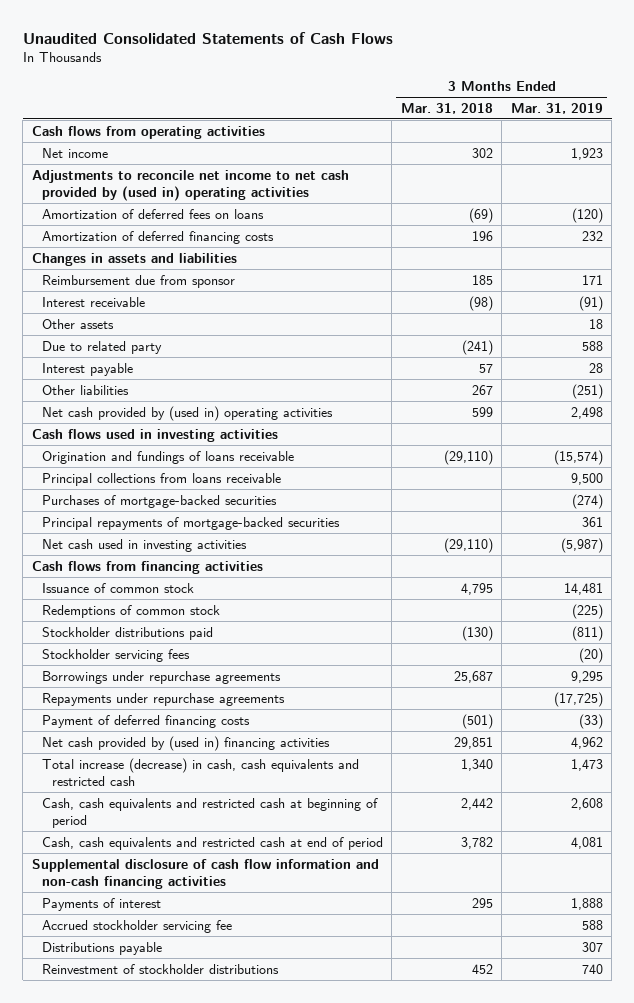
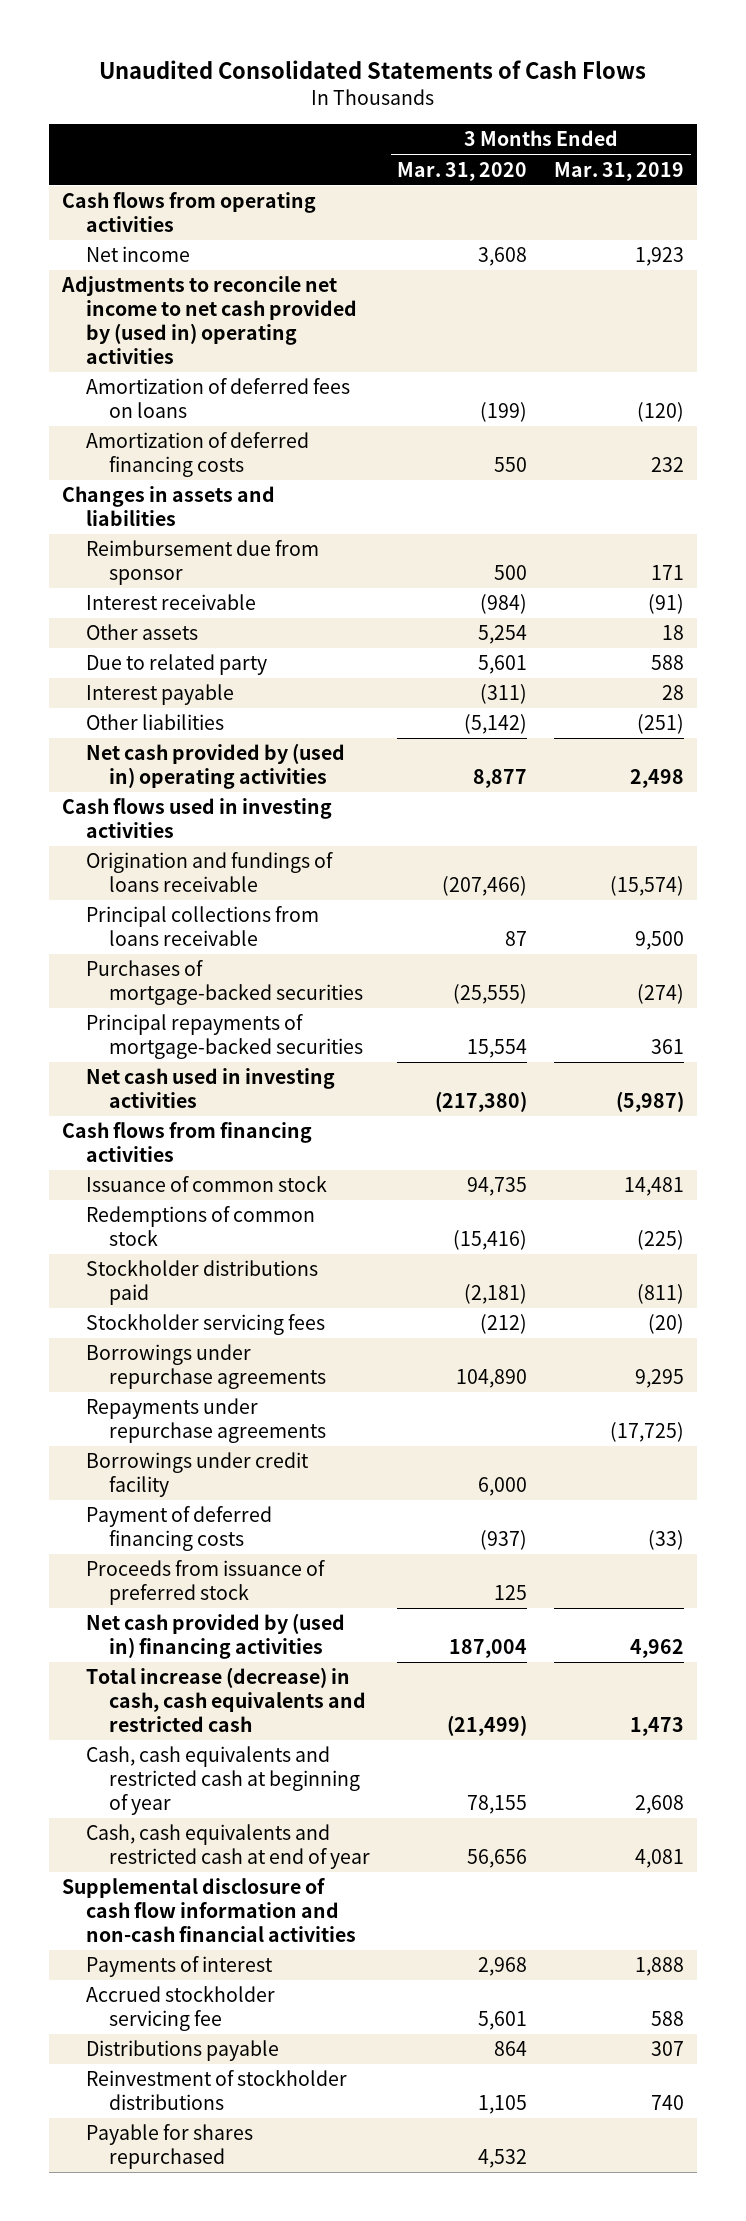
- | 3 Months Ended Mar. 31, 2018 | 3 Months Ended Mar. 31, 2019
+ | 3 Months Ended Mar. 31, 2020 | 3 Months Ended Mar. 31, 2019
+ Borrowings under credit facility | 6,000 |
+ Proceeds from issuance of preferred stock | 125 |
- Cash, cash equivalents and restricted cash at beginning of period | 2,442 | 2,608
- Cash, cash equivalents and restricted cash at end of period | 3,782 | 4,081
- Supplemental disclosure of cash flow information and non-cash financing activities
+ Cash, cash equivalents and restricted cash at beginning of year | 78,155 | 2,608
+ Cash, cash equivalents and restricted cash at end of year | 56,656 | 4,081
+ Supplemental disclosure of cash flow information and non-cash financial activities
+ Payable for shares repurchased | 4,532 |

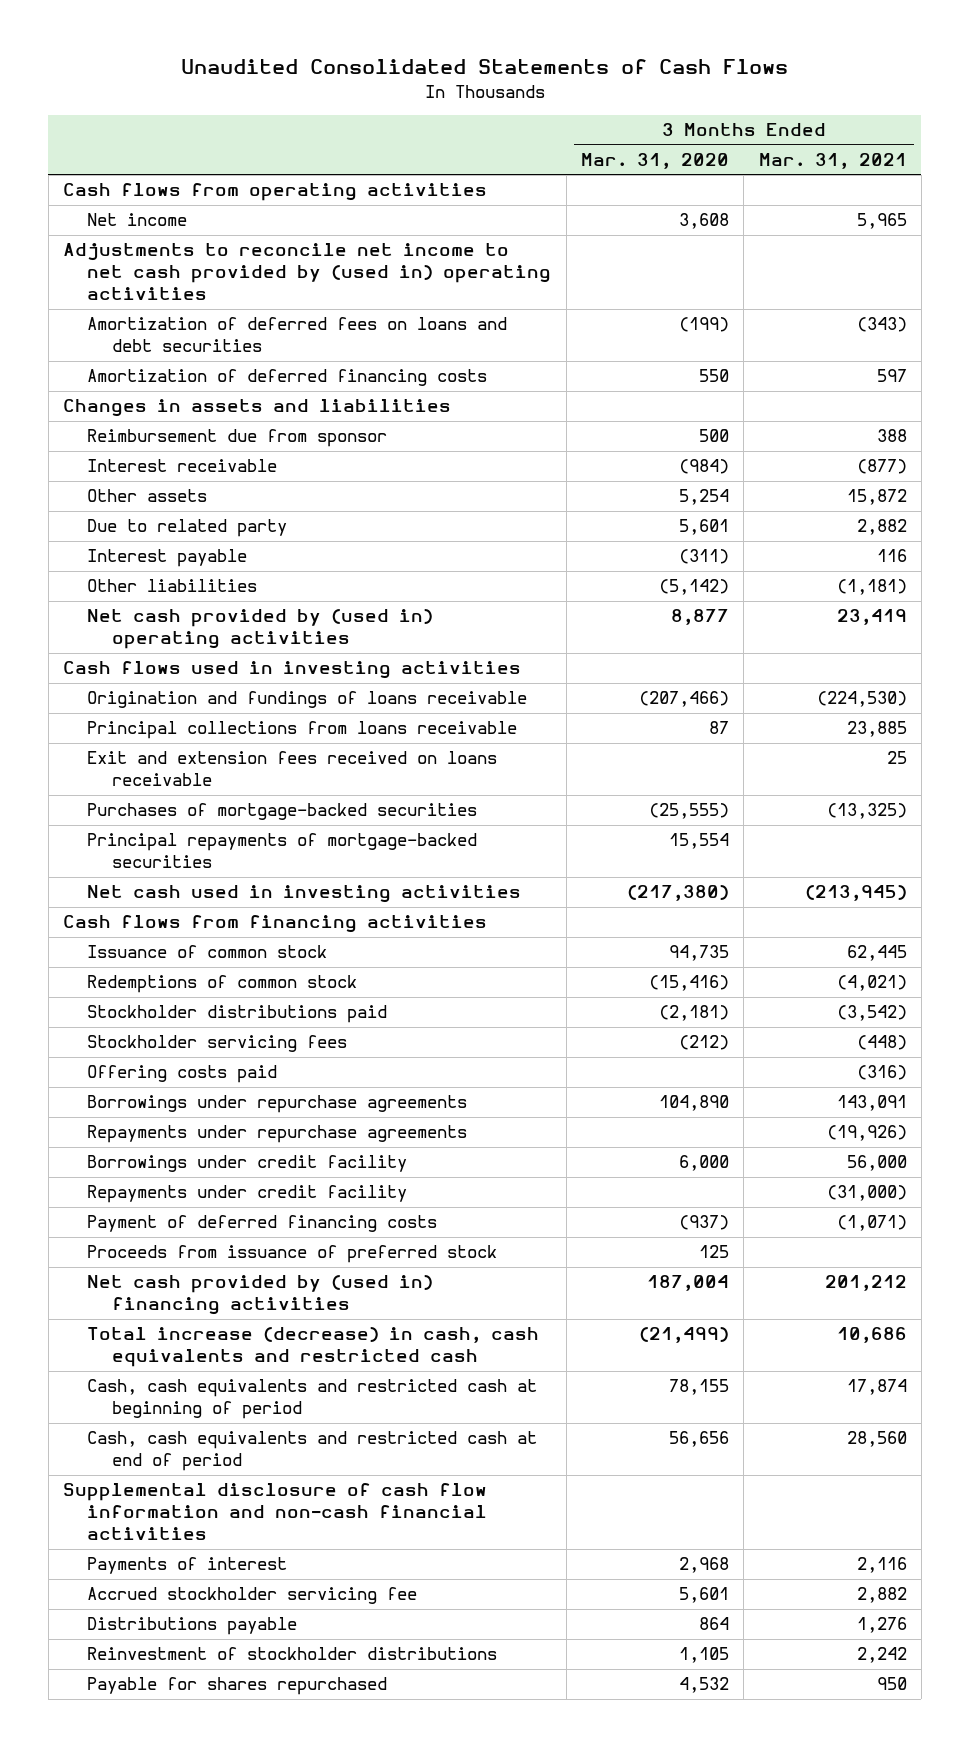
- | 3 Months Ended Mar. 31, 2020 | 3 Months Ended Mar. 31, 2019
+ | 3 Months Ended Mar. 31, 2020 | 3 Months Ended Mar. 31, 2021
- Amortization of deferred fees on loans | (199) | (120)
+ Amortization of deferred fees on loans and debt securities | (199) | (343)
+ Exit and extension fees received on loans receivable | | 25
+ Offering costs paid | | (316)
+ Repayments under credit facility | | (31,000)
- Cash, cash equivalents and restricted cash at beginning of year | 78,155 | 2,608
- Cash, cash equivalents and restricted cash at end of year | 56,656 | 4,081
+ Cash, cash equivalents and restricted cash at beginning of period | 78,155 | 17,874
+ Cash, cash equivalents and restricted cash at end of period | 56,656 | 28,560

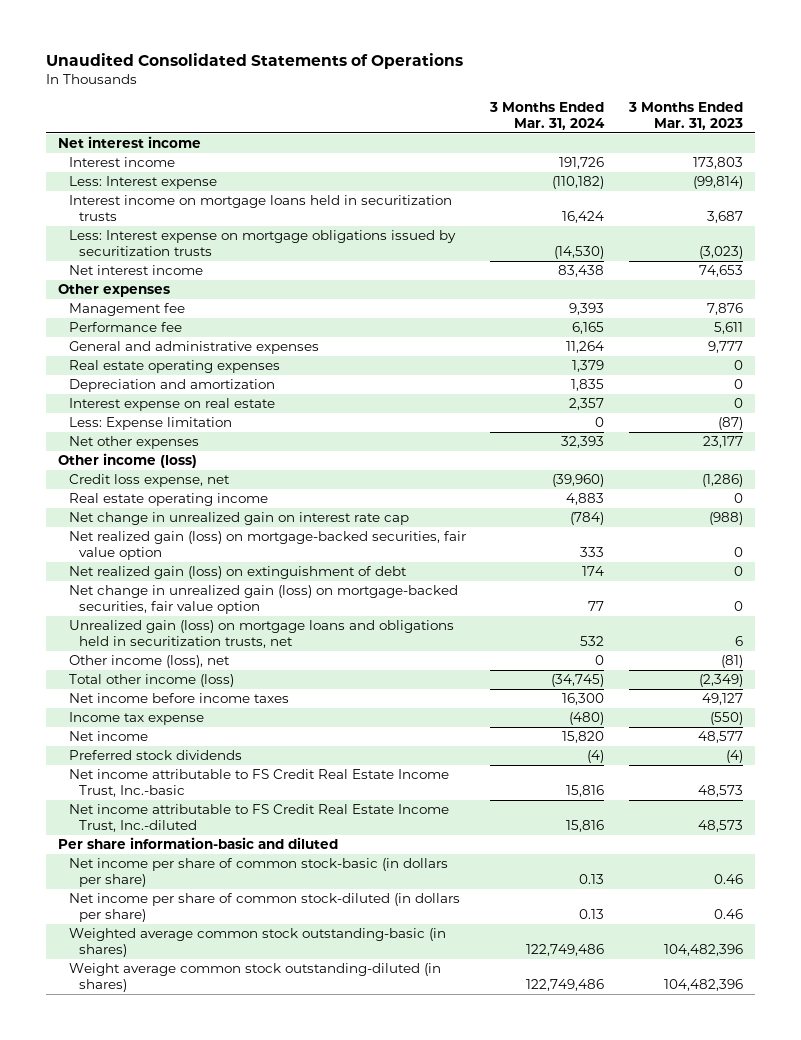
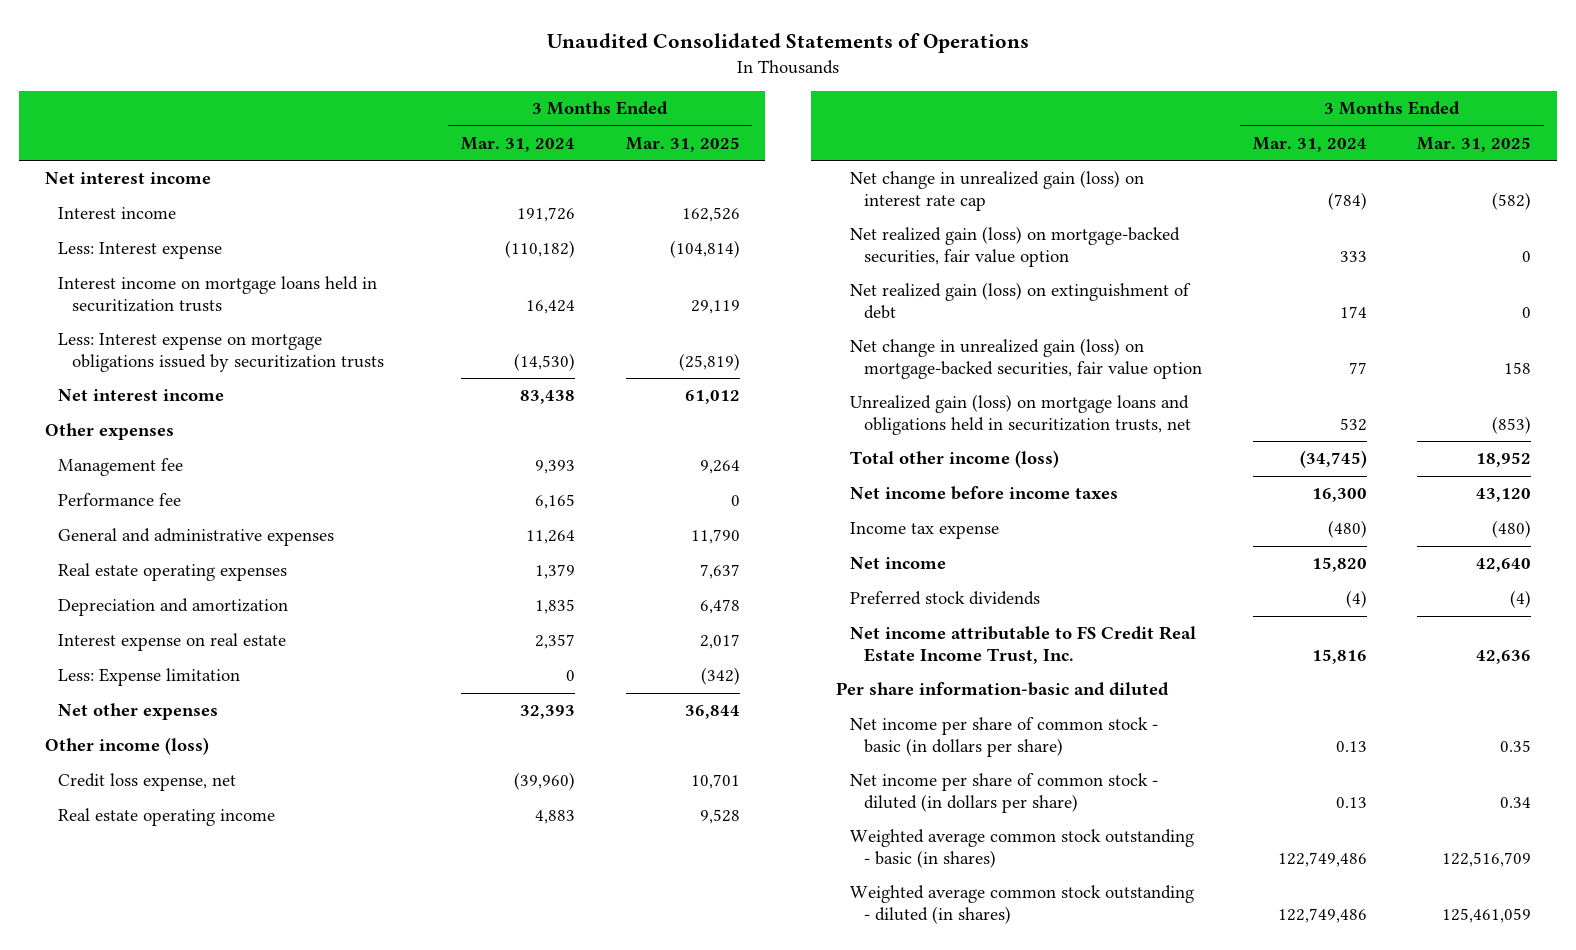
- | 3 Months Ended Mar. 31, 2024 | 3 Months Ended Mar. 31, 2023
+ | 3 Months Ended Mar. 31, 2024 | 3 Months Ended Mar. 31, 2025
- Net change in unrealized gain on interest rate cap | (784) | (988)
+ Net change in unrealized gain (loss) on interest rate cap | (784) | (582)
- Other income (loss), net | 0 | (81)
- Net income attributable to FS Credit Real Estate Income Trust, Inc.-basic | 15,816 | 48,573
- Net income attributable to FS Credit Real Estate Income Trust, Inc.-diluted | 15,816 | 48,573
+ Net income attributable to FS Credit Real Estate Income Trust, Inc. | 15,816 | 42,636
- Net income per share of common stock-basic (in dollars per share) | 0.13 | 0.46
- Net income per share of common stock-diluted (in dollars per share) | 0.13 | 0.46
- Weighted average common stock outstanding-basic (in shares) | 122,749,486 | 104,482,396
- Weight average common stock outstanding-diluted (in shares) | 122,749,486 | 104,482,396
+ Net income per share of common stock - basic (in dollars per share) | 0.13 | 0.35
+ Net income per share of common stock - diluted (in dollars per share) | 0.13 | 0.34
+ Weighted average common stock outstanding - basic (in shares) | 122,749,486 | 122,516,709
+ Weighted average common stock outstanding - diluted (in shares) | 122,749,486 | 125,461,059

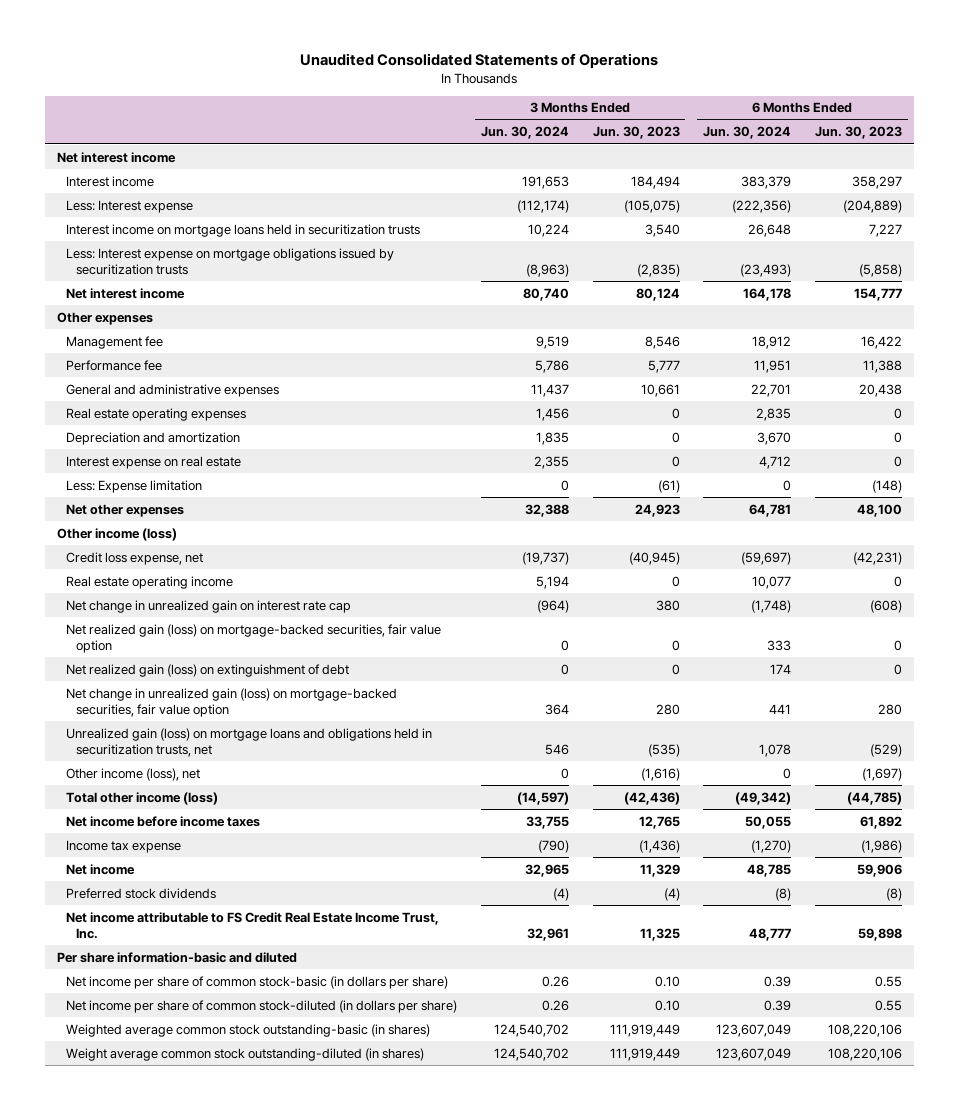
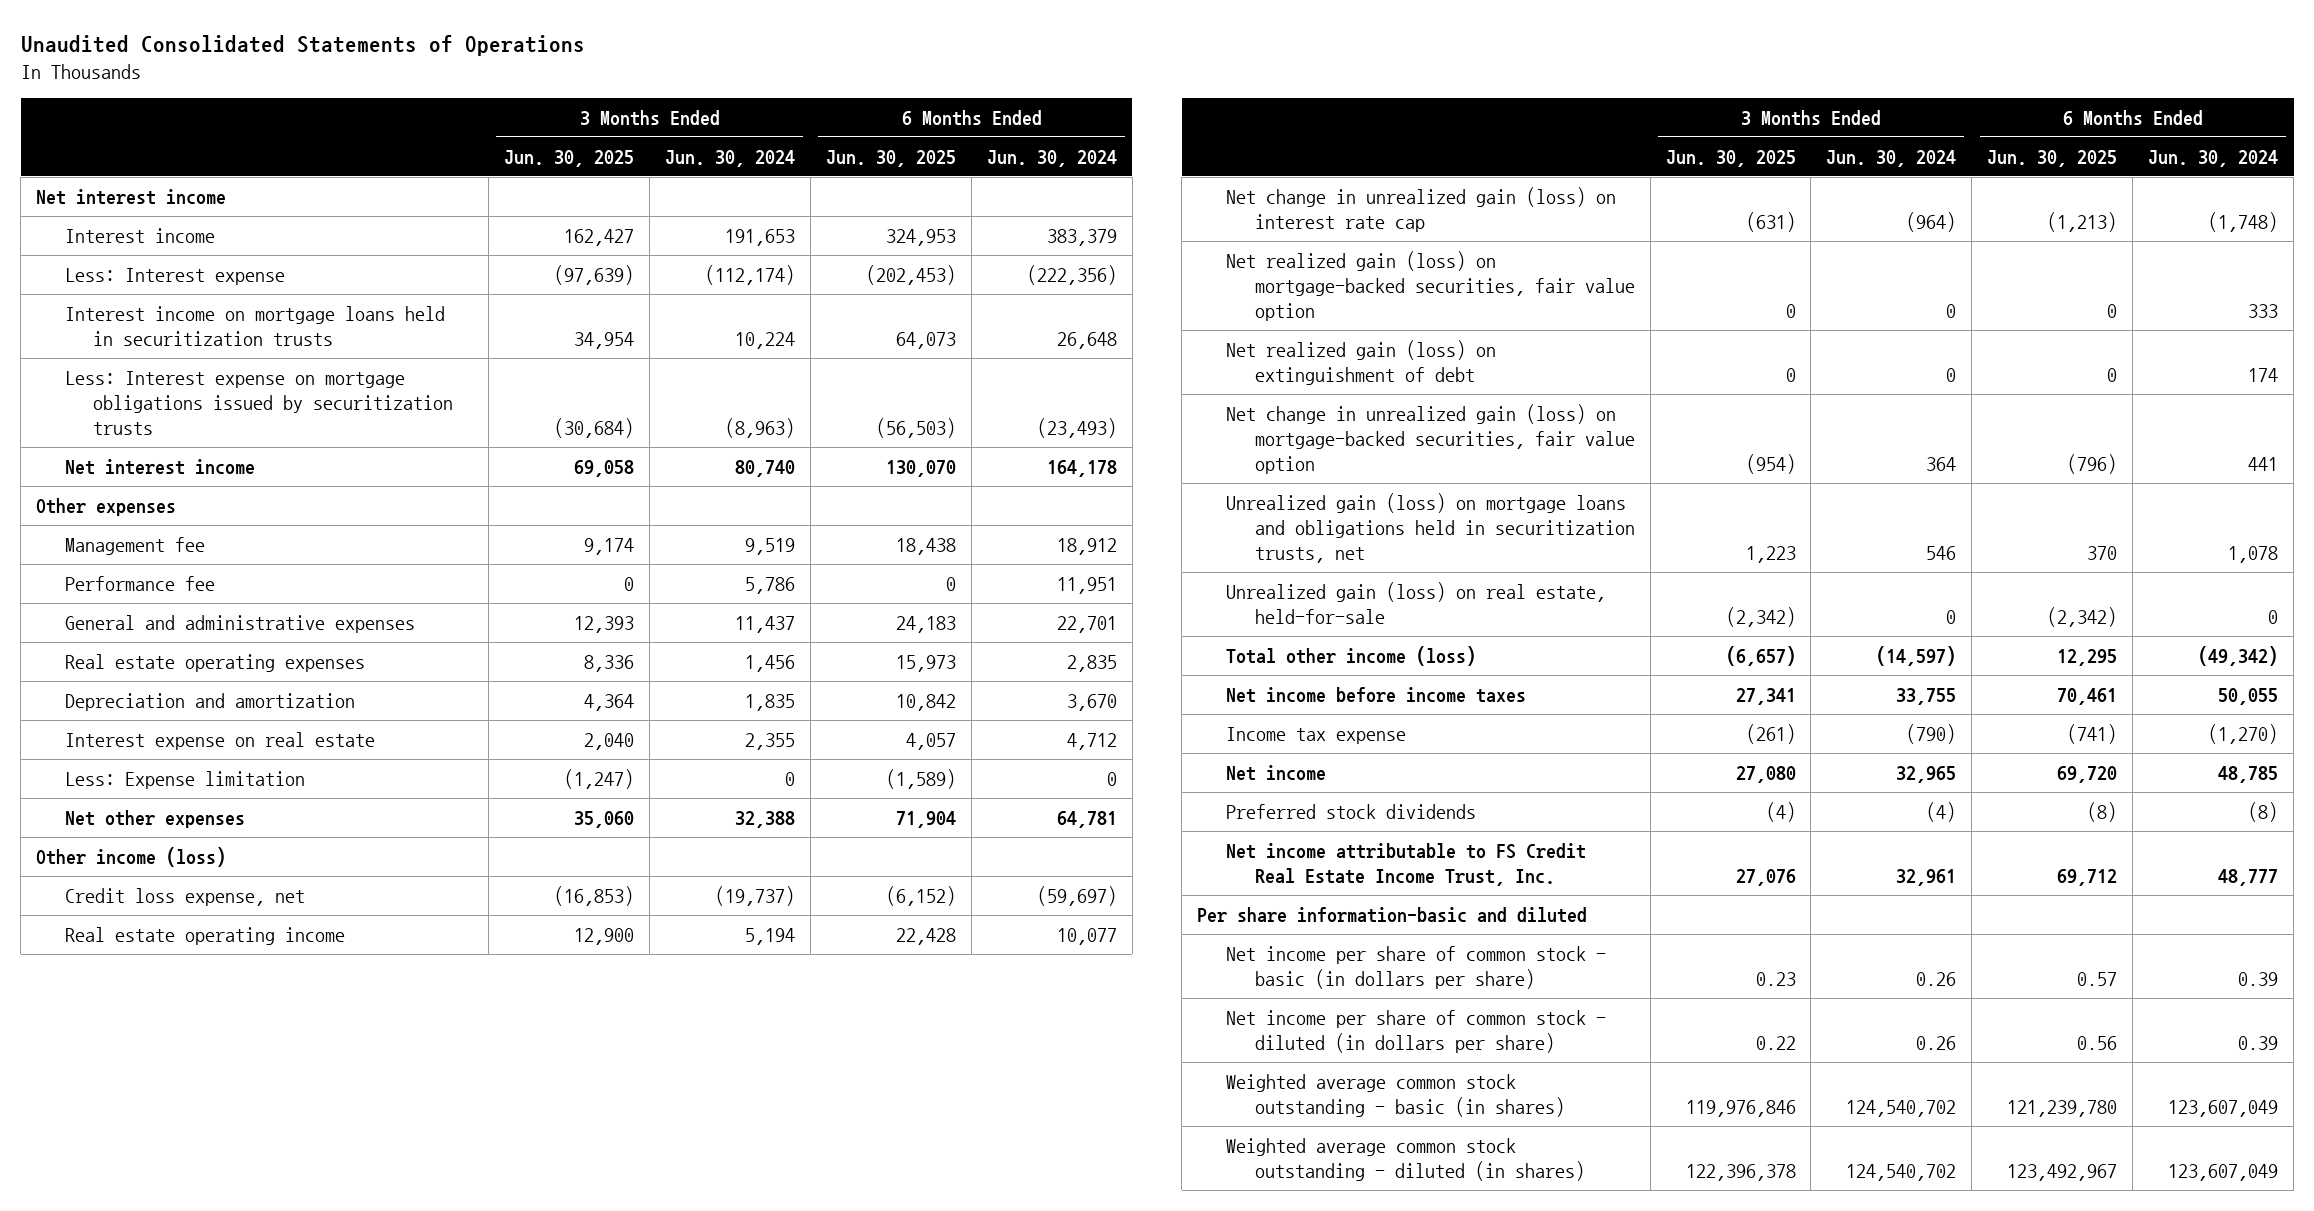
- | 3 Months Ended Jun. 30, 2024 | 3 Months Ended Jun. 30, 2023 | 6 Months Ended Jun. 30, 2024 | 6 Months Ended Jun. 30, 2023
+ | 3 Months Ended Jun. 30, 2025 | 3 Months Ended Jun. 30, 2024 | 6 Months Ended Jun. 30, 2025 | 6 Months Ended Jun. 30, 2024
- Net change in unrealized gain on interest rate cap | (964) | 380 | (1,748) | (608)
+ Net change in unrealized gain (loss) on interest rate cap | (631) | (964) | (1,213) | (1,748)
- Other income (loss), net | 0 | (1,616) | 0 | (1,697)
+ Unrealized gain (loss) on real estate, held-for-sale | (2,342) | 0 | (2,342) | 0
- Net income per share of common stock-basic (in dollars per share) | 0.26 | 0.10 | 0.39 | 0.55
- Net income per share of common stock-diluted (in dollars per share) | 0.26 | 0.10 | 0.39 | 0.55
- Weighted average common stock outstanding-basic (in shares) | 124,540,702 | 111,919,449 | 123,607,049 | 108,220,106
- Weight average common stock outstanding-diluted (in shares) | 124,540,702 | 111,919,449 | 123,607,049 | 108,220,106
+ Net income per share of common stock - basic (in dollars per share) | 0.23 | 0.26 | 0.57 | 0.39
+ Net income per share of common stock - diluted (in dollars per share) | 0.22 | 0.26 | 0.56 | 0.39
+ Weighted average common stock outstanding - basic (in shares) | 119,976,846 | 124,540,702 | 121,239,780 | 123,607,049
+ Weighted average common stock outstanding - diluted (in shares) | 122,396,378 | 124,540,702 | 123,492,967 | 123,607,049

